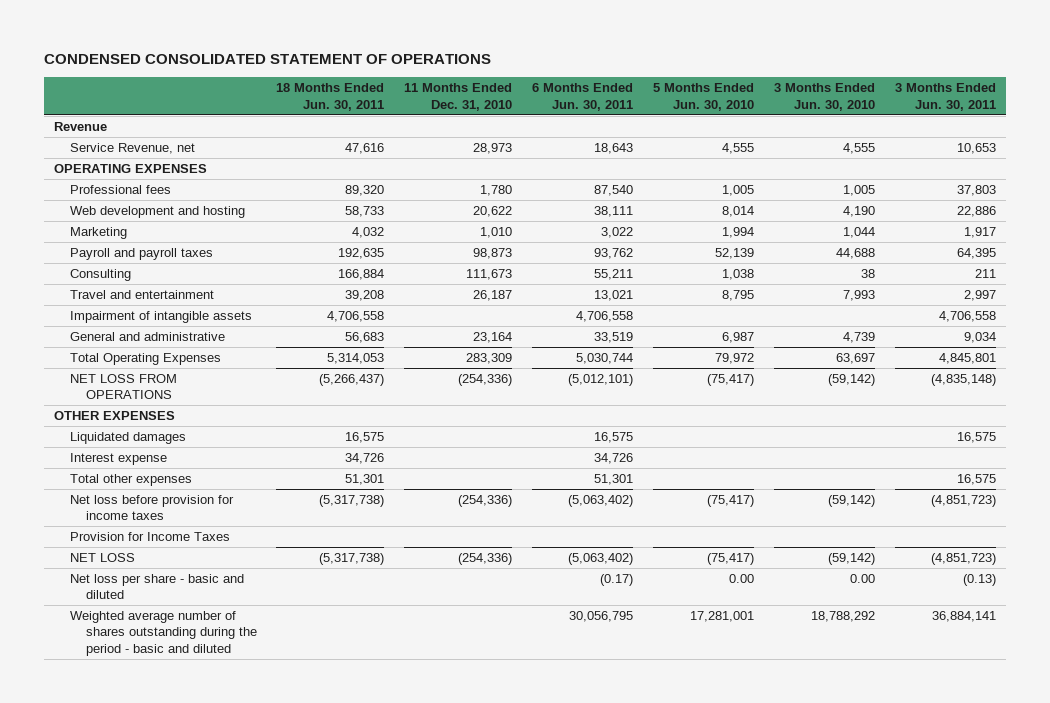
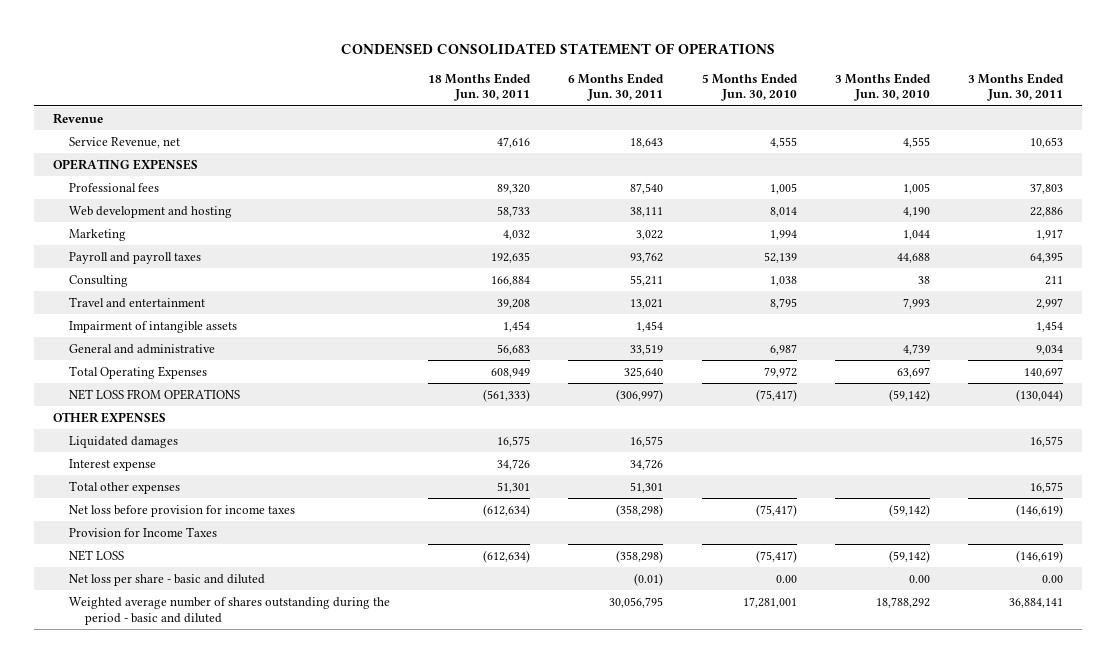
- | 18 Months Ended Jun. 30, 2011 | 11 Months Ended Dec. 31, 2010 | 6 Months Ended Jun. 30, 2011 | 5 Months Ended Jun. 30, 2010 | 3 Months Ended Jun. 30, 2010 | 3 Months Ended Jun. 30, 2011
+ | 18 Months Ended Jun. 30, 2011 | 6 Months Ended Jun. 30, 2011 | 5 Months Ended Jun. 30, 2010 | 3 Months Ended Jun. 30, 2010 | 3 Months Ended Jun. 30, 2011
- Impairment of intangible assets | 4,706,558 | | 4,706,558 | | | 4,706,558
+ Impairment of intangible assets | 1,454 | 1,454 | | | 1,454
- Total Operating Expenses | 5,314,053 | 283,309 | 5,030,744 | 79,972 | 63,697 | 4,845,801
- NET LOSS FROM OPERATIONS | (5,266,437) | (254,336) | (5,012,101) | (75,417) | (59,142) | (4,835,148)
+ Total Operating Expenses | 608,949 | 325,640 | 79,972 | 63,697 | 140,697
+ NET LOSS FROM OPERATIONS | (561,333) | (306,997) | (75,417) | (59,142) | (130,044)
- Net loss before provision for income taxes | (5,317,738) | (254,336) | (5,063,402) | (75,417) | (59,142) | (4,851,723)
+ Net loss before provision for income taxes | (612,634) | (358,298) | (75,417) | (59,142) | (146,619)
- NET LOSS | (5,317,738) | (254,336) | (5,063,402) | (75,417) | (59,142) | (4,851,723)
- Net loss per share - basic and diluted | | | (0.17) | 0.00 | 0.00 | (0.13)
+ NET LOSS | (612,634) | (358,298) | (75,417) | (59,142) | (146,619)
+ Net loss per share - basic and diluted | | (0.01) | 0.00 | 0.00 | 0.00

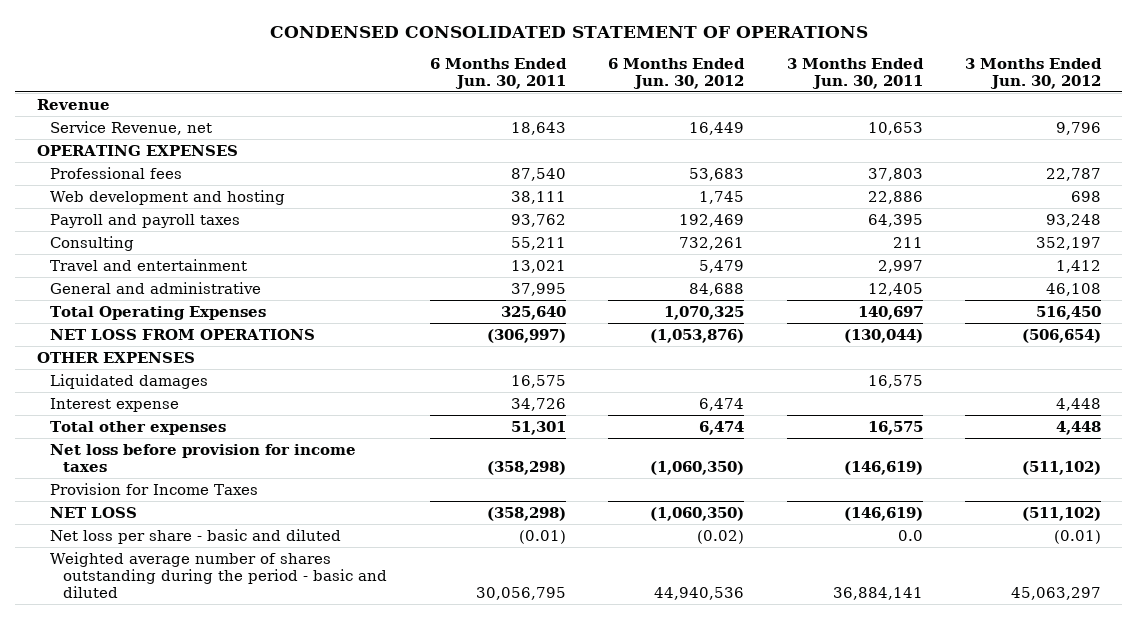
- | 18 Months Ended Jun. 30, 2011 | 6 Months Ended Jun. 30, 2011 | 5 Months Ended Jun. 30, 2010 | 3 Months Ended Jun. 30, 2010 | 3 Months Ended Jun. 30, 2011
+ | 6 Months Ended Jun. 30, 2011 | 6 Months Ended Jun. 30, 2012 | 3 Months Ended Jun. 30, 2011 | 3 Months Ended Jun. 30, 2012
- Marketing | 4,032 | 3,022 | 1,994 | 1,044 | 1,917
- Impairment of intangible assets | 1,454 | 1,454 | | | 1,454
- General and administrative | 56,683 | 33,519 | 6,987 | 4,739 | 9,034
+ General and administrative | 37,995 | 84,688 | 12,405 | 46,108
- Net loss per share - basic and diluted | | (0.01) | 0.00 | 0.00 | 0.00
+ Net loss per share - basic and diluted | (0.01) | (0.02) | 0.0 | (0.01)

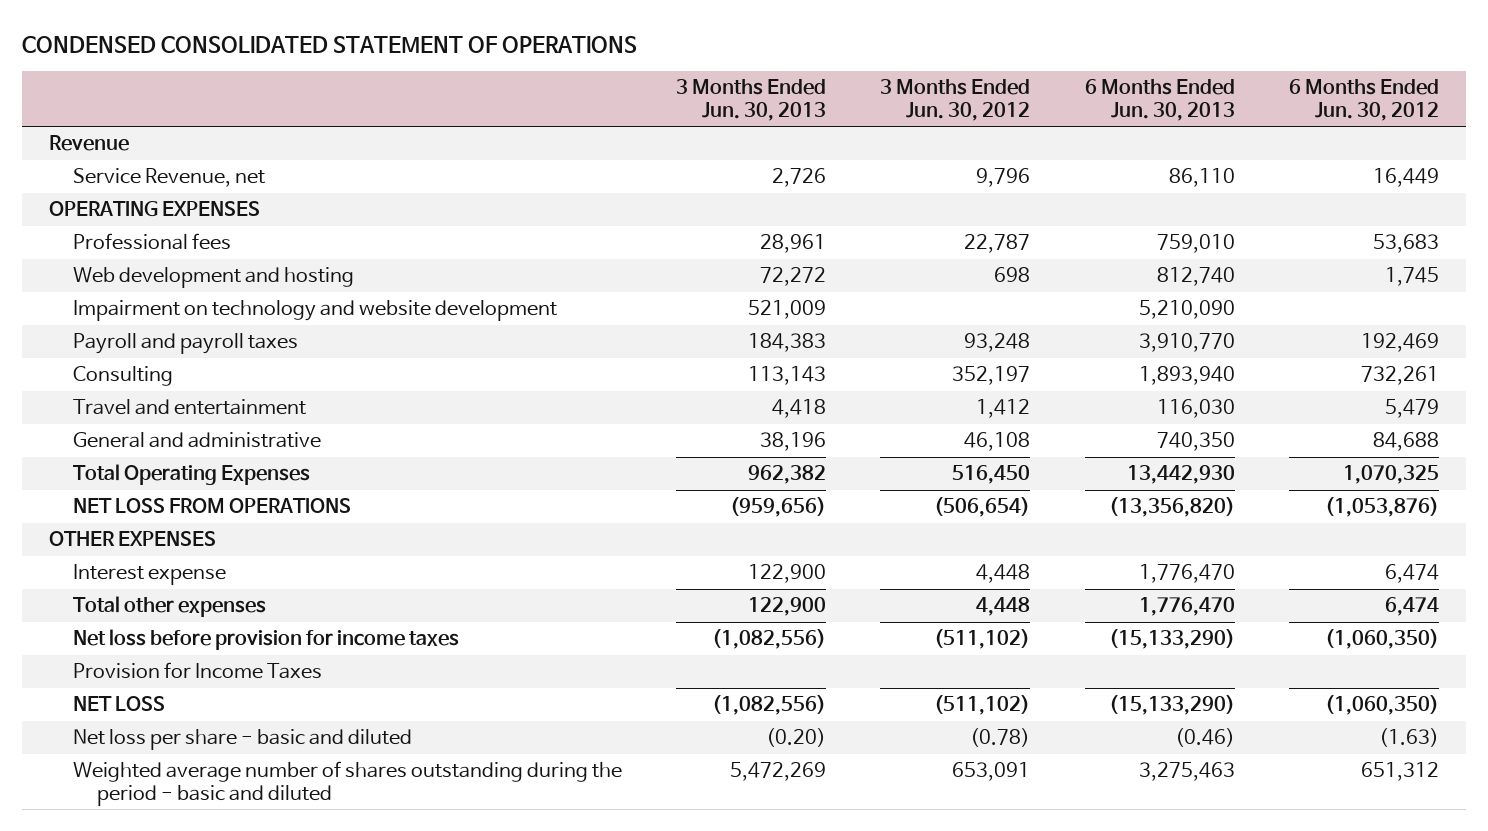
- | 6 Months Ended Jun. 30, 2011 | 6 Months Ended Jun. 30, 2012 | 3 Months Ended Jun. 30, 2011 | 3 Months Ended Jun. 30, 2012
+ | 3 Months Ended Jun. 30, 2013 | 3 Months Ended Jun. 30, 2012 | 6 Months Ended Jun. 30, 2013 | 6 Months Ended Jun. 30, 2012
+ Impairment on technology and website development | 521,009 | | 5,210,090 |
- Liquidated damages | 16,575 | | 16,575 |
- Net loss per share - basic and diluted | (0.01) | (0.02) | 0.0 | (0.01)
- Weighted average number of shares outstanding during the period - basic and diluted | 30,056,795 | 44,940,536 | 36,884,141 | 45,063,297
+ Net loss per share - basic and diluted | (0.20) | (0.78) | (0.46) | (1.63)
+ Weighted average number of shares outstanding during the period - basic and diluted | 5,472,269 | 653,091 | 3,275,463 | 651,312

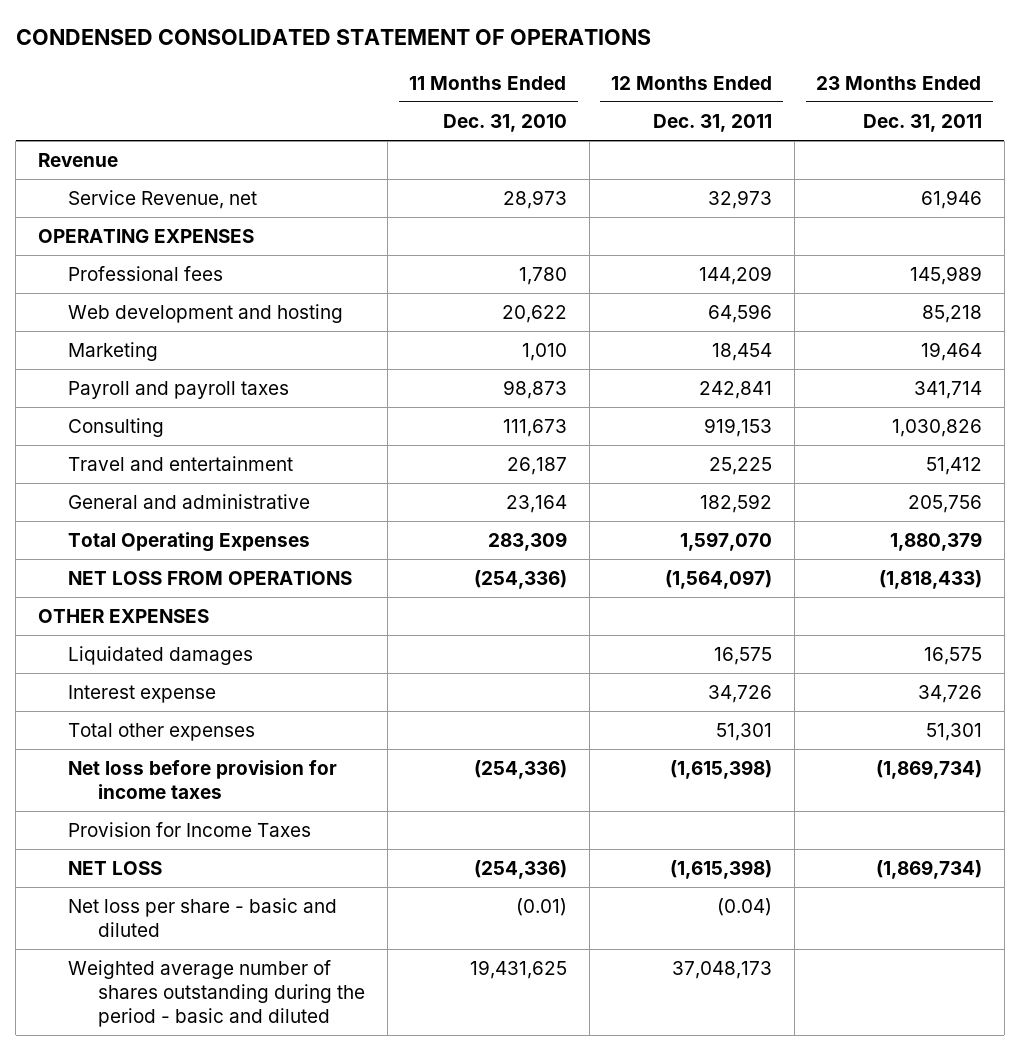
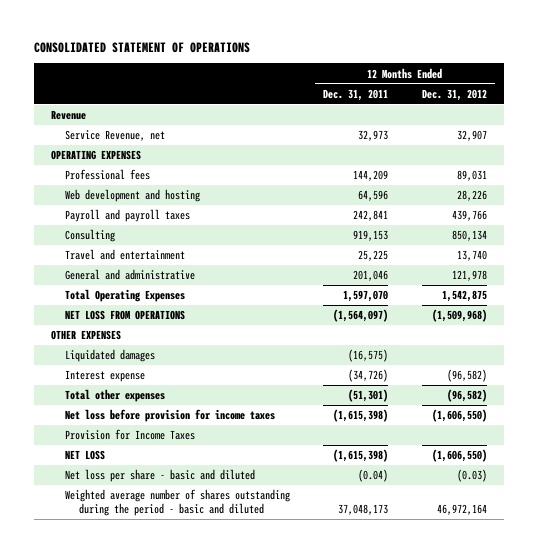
- CONDENSED CONSOLIDATED STATEMENT OF OPERATIONS
+ CONSOLIDATED STATEMENT OF OPERATIONS
- | 11 Months Ended Dec. 31, 2010 | 12 Months Ended Dec. 31, 2011 | 23 Months Ended Dec. 31, 2011
+ | 12 Months Ended Dec. 31, 2011 | 12 Months Ended Dec. 31, 2012
- Marketing | 1,010 | 18,454 | 19,464
- General and administrative | 23,164 | 182,592 | 205,756
+ General and administrative | 201,046 | 121,978
- Liquidated damages | | 16,575 | 16,575
- Interest expense | | 34,726 | 34,726
- Total other expenses | | 51,301 | 51,301
+ Liquidated damages | (16,575) |
+ Interest expense | (34,726) | (96,582)
+ Total other expenses | (51,301) | (96,582)

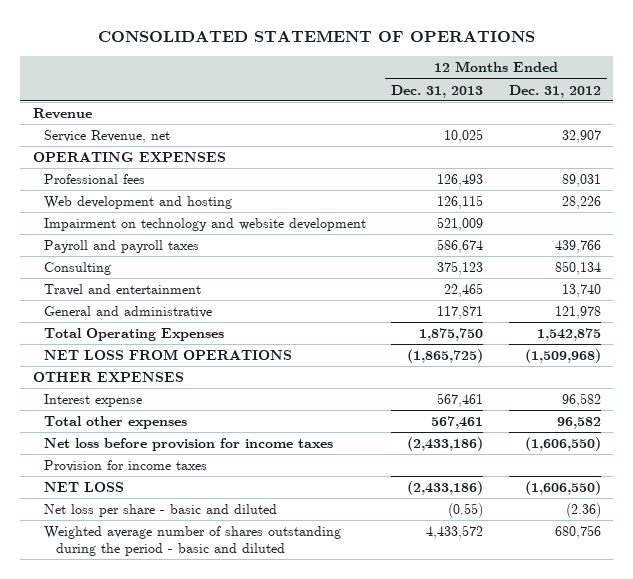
- | 12 Months Ended Dec. 31, 2011 | 12 Months Ended Dec. 31, 2012
+ | 12 Months Ended Dec. 31, 2013 | 12 Months Ended Dec. 31, 2012
+ Impairment on technology and website development | 521,009 |
- Liquidated damages | (16,575) |
- Interest expense | (34,726) | (96,582)
- Total other expenses | (51,301) | (96,582)
+ Interest expense | 567,461 | 96,582
+ Total other expenses | 567,461 | 96,582
- Provision for Income Taxes
+ Provision for income taxes
- Net loss per share - basic and diluted | (0.04) | (0.03)
- Weighted average number of shares outstanding during the period - basic and diluted | 37,048,173 | 46,972,164
+ Net loss per share - basic and diluted | (0.55) | (2.36)
+ Weighted average number of shares outstanding during the period - basic and diluted | 4,433,572 | 680,756

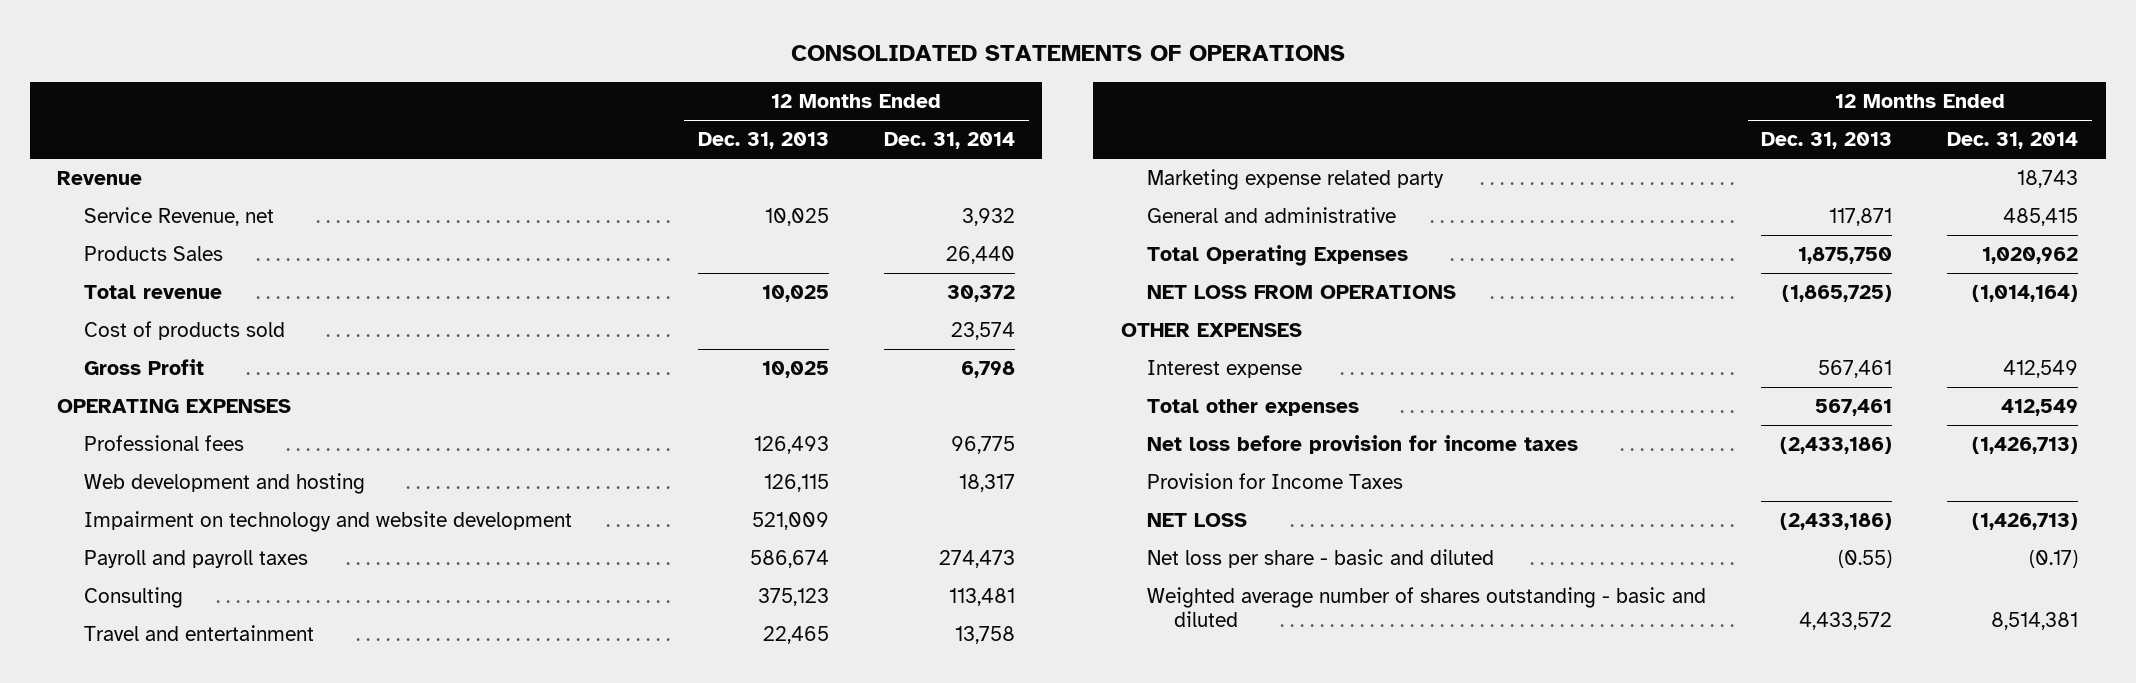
- CONSOLIDATED STATEMENT OF OPERATIONS
+ CONSOLIDATED STATEMENTS OF OPERATIONS
- | 12 Months Ended Dec. 31, 2013 | 12 Months Ended Dec. 31, 2012
+ | 12 Months Ended Dec. 31, 2013 | 12 Months Ended Dec. 31, 2014
+ Products Sales | | 26,440
+ Total revenue | 10,025 | 30,372
+ Cost of products sold | | 23,574
+ Gross Profit | 10,025 | 6,798
+ Marketing expense related party | | 18,743
- Provision for income taxes
+ Provision for Income Taxes
- Weighted average number of shares outstanding during the period - basic and diluted | 4,433,572 | 680,756
+ Weighted average number of shares outstanding - basic and diluted | 4,433,572 | 8,514,381

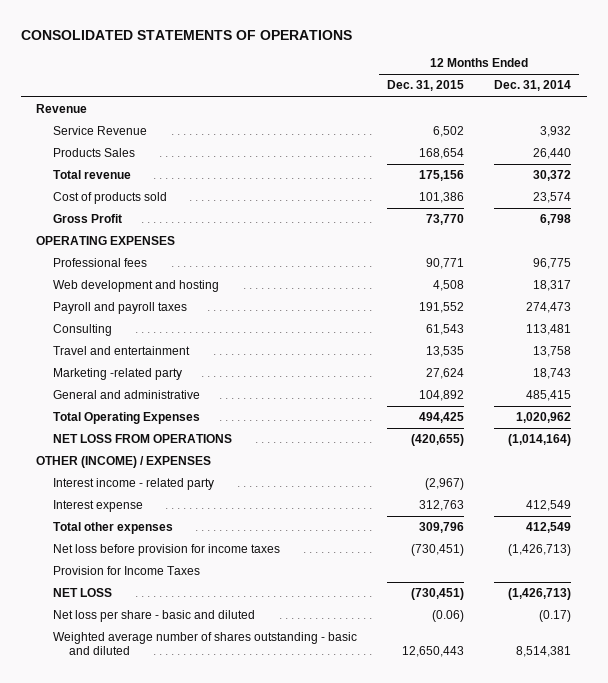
- | 12 Months Ended Dec. 31, 2013 | 12 Months Ended Dec. 31, 2014
+ | 12 Months Ended Dec. 31, 2015 | 12 Months Ended Dec. 31, 2014
- Service Revenue, net | 10,025 | 3,932
+ Service Revenue | 6,502 | 3,932
- Impairment on technology and website development | 521,009 |
- Marketing expense related party | | 18,743
+ Marketing -related party | 27,624 | 18,743
- OTHER EXPENSES
+ OTHER (INCOME) / EXPENSES
+ Interest income - related party | (2,967) |

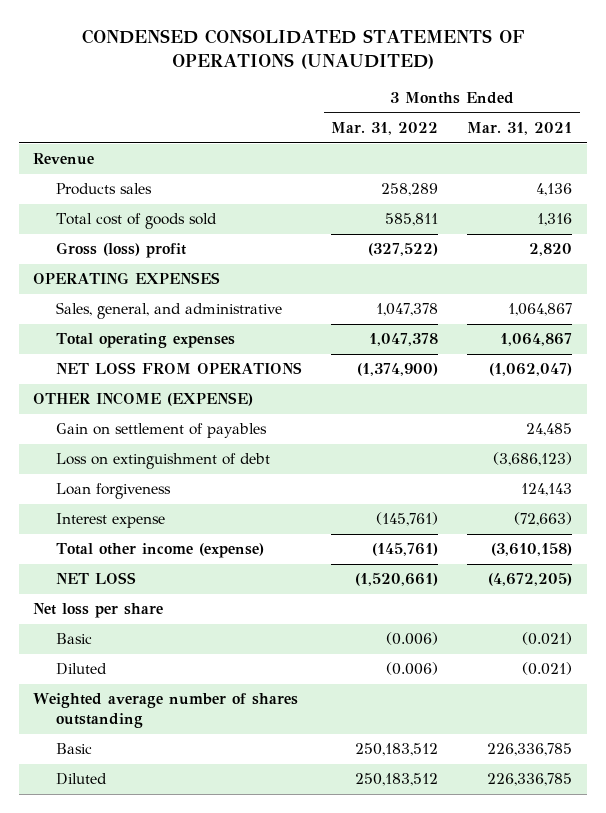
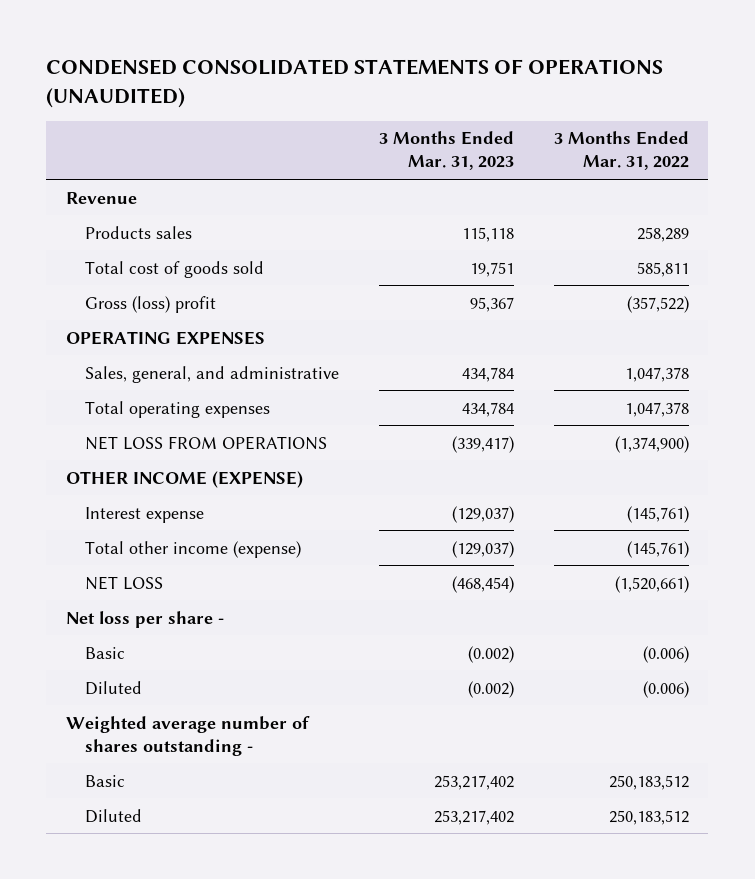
- | 3 Months Ended Mar. 31, 2022 | 3 Months Ended Mar. 31, 2021
+ | 3 Months Ended Mar. 31, 2023 | 3 Months Ended Mar. 31, 2022
- Gross (loss) profit | (327,522) | 2,820
+ Gross (loss) profit | 95,367 | (357,522)
- Gain on settlement of payables | | 24,485
- Loss on extinguishment of debt | | (3,686,123)
- Loan forgiveness | | 124,143
- Net loss per share
+ Net loss per share -
- Weighted average number of shares outstanding
+ Weighted average number of shares outstanding -

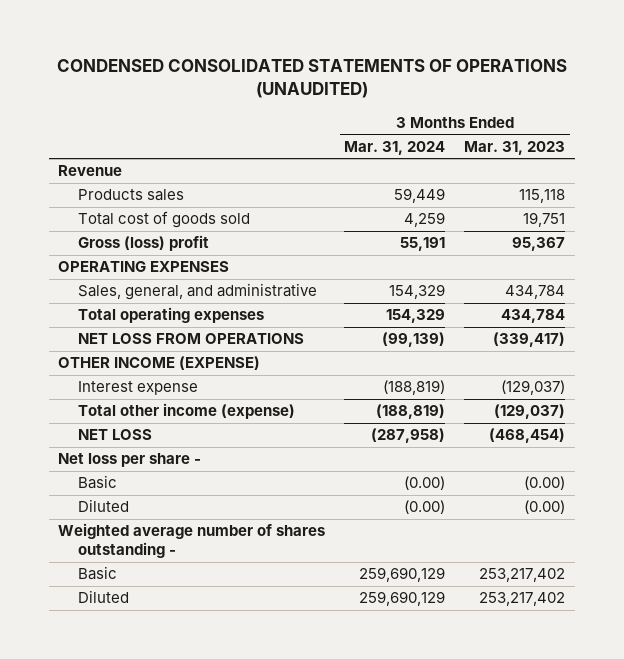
- | 3 Months Ended Mar. 31, 2023 | 3 Months Ended Mar. 31, 2022
+ | 3 Months Ended Mar. 31, 2024 | 3 Months Ended Mar. 31, 2023
- Basic | (0.002) | (0.006)
- Diluted | (0.002) | (0.006)
+ Basic | (0.00) | (0.00)
+ Diluted | (0.00) | (0.00)

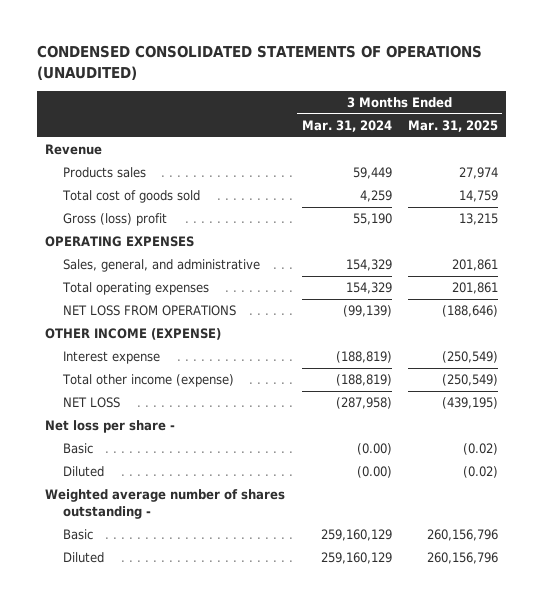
- | 3 Months Ended Mar. 31, 2024 | 3 Months Ended Mar. 31, 2023
+ | 3 Months Ended Mar. 31, 2024 | 3 Months Ended Mar. 31, 2025
- Gross (loss) profit | 55,191 | 95,367
+ Gross (loss) profit | 55,190 | 13,215
- Basic | 259,690,129 | 253,217,402
- Diluted | 259,690,129 | 253,217,402
+ Basic | 259,160,129 | 260,156,796
+ Diluted | 259,160,129 | 260,156,796

